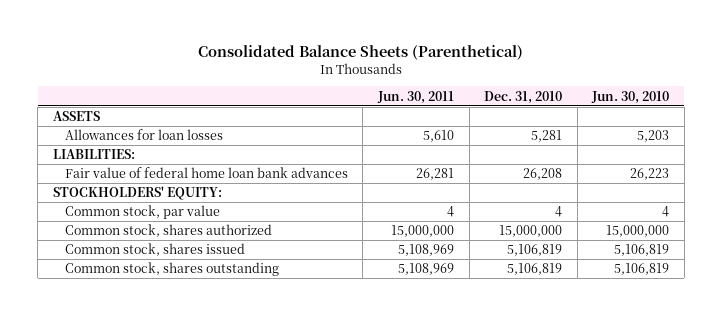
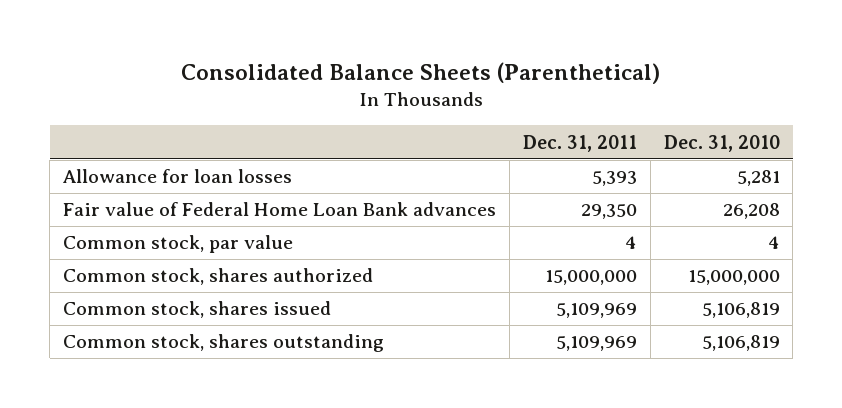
- | Jun. 30, 2011 | Dec. 31, 2010 | Jun. 30, 2010
+ | Dec. 31, 2011 | Dec. 31, 2010
- ASSETS
- Allowances for loan losses | 5,610 | 5,281 | 5,203
- LIABILITIES:
- Fair value of federal home loan bank advances | 26,281 | 26,208 | 26,223
- STOCKHOLDERS' EQUITY:
+ Allowance for loan losses | 5,393 | 5,281
+ Fair value of Federal Home Loan Bank advances | 29,350 | 26,208

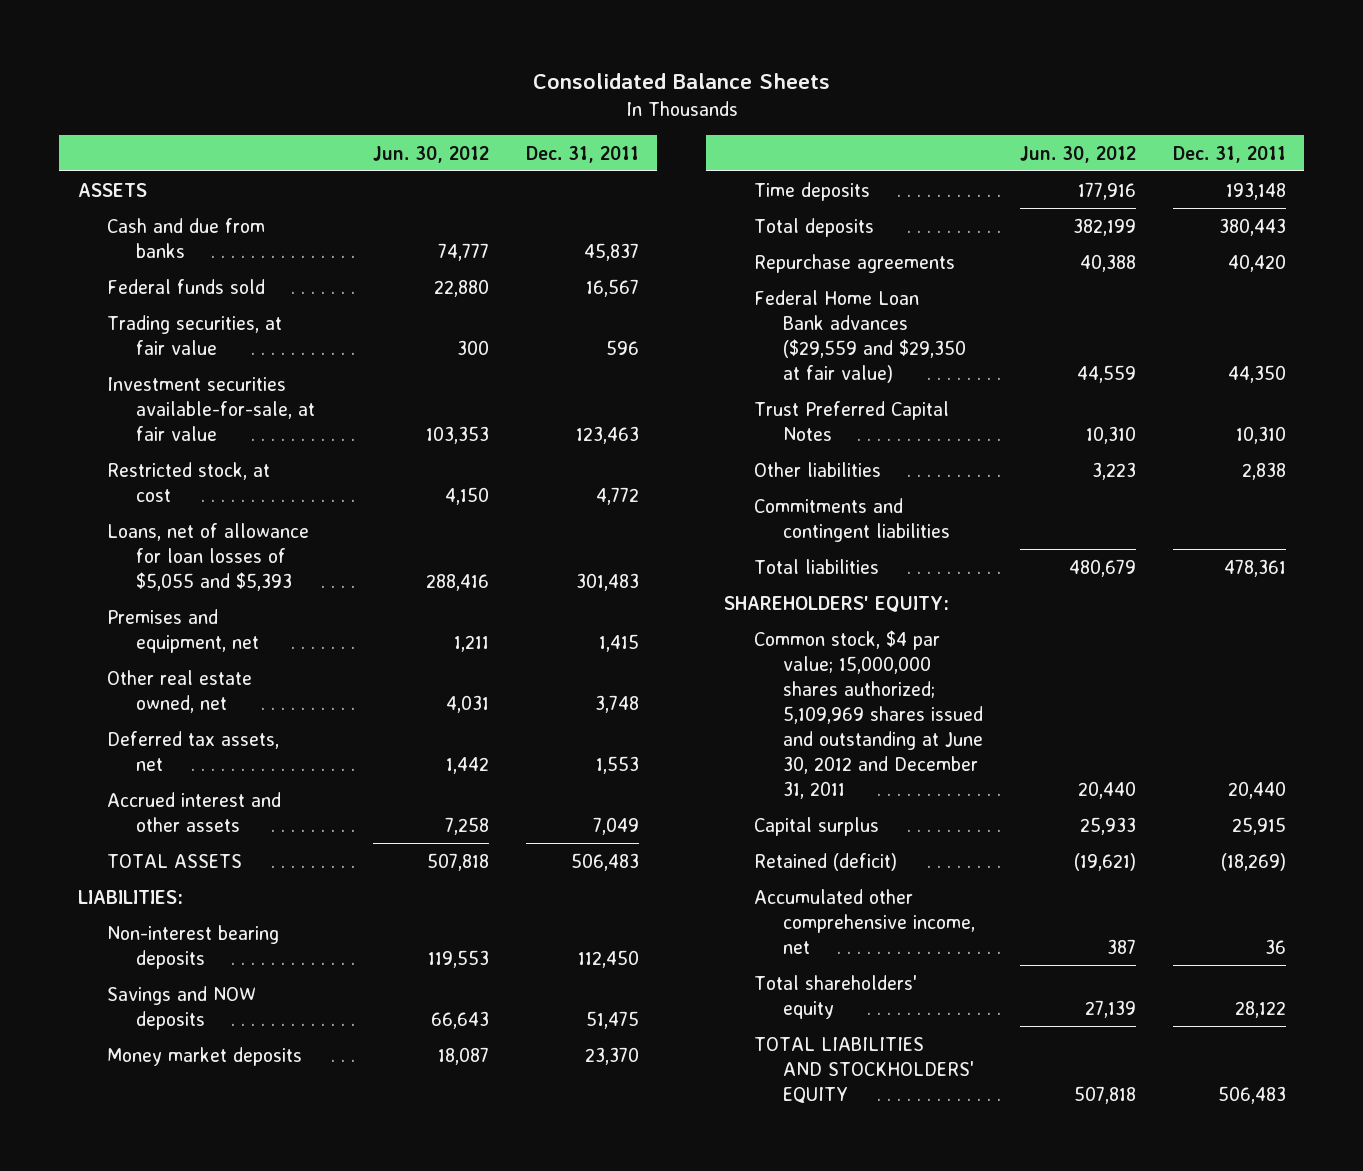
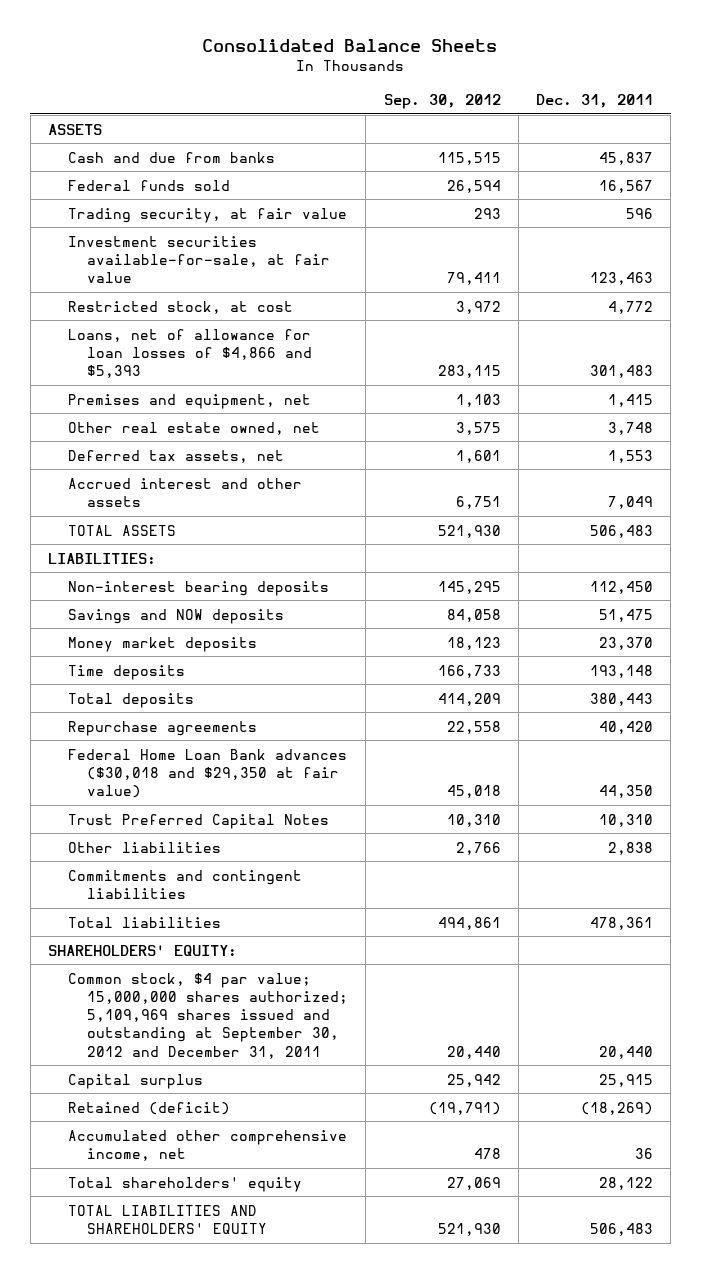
- | Jun. 30, 2012 | Dec. 31, 2011
+ | Sep. 30, 2012 | Dec. 31, 2011
- Trading securities, at fair value | 300 | 596
+ Trading security, at fair value | 293 | 596
- Loans, net of allowance for loan losses of $5,055 and $5,393 | 288,416 | 301,483
+ Loans, net of allowance for loan losses of $4,866 and $5,393 | 283,115 | 301,483
- Federal Home Loan Bank advances ($29,559 and $29,350 at fair value) | 44,559 | 44,350
+ Federal Home Loan Bank advances ($30,018 and $29,350 at fair value) | 45,018 | 44,350
- Common stock, $4 par value; 15,000,000 shares authorized; 5,109,969 shares issued and outstanding at June 30, 2012 and December 31, 2011 | 20,440 | 20,440
+ Common stock, $4 par value; 15,000,000 shares authorized; 5,109,969 shares issued and outstanding at September 30, 2012 and December 31, 2011 | 20,440 | 20,440
- TOTAL LIABILITIES AND STOCKHOLDERS' EQUITY | 507,818 | 506,483
+ TOTAL LIABILITIES AND SHAREHOLDERS' EQUITY | 521,930 | 506,483

